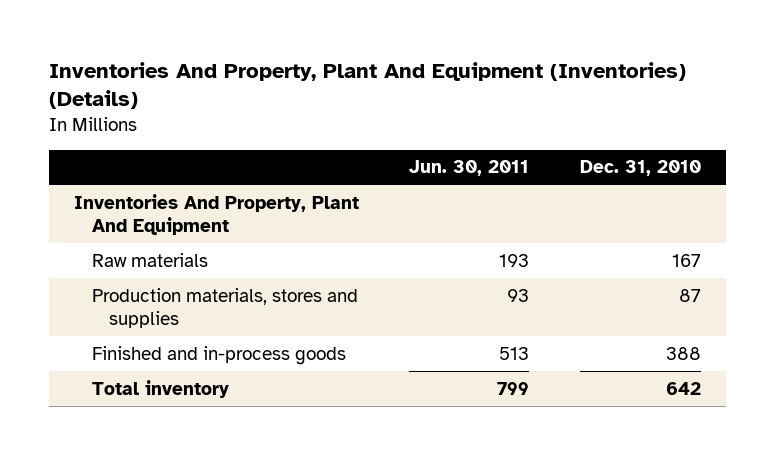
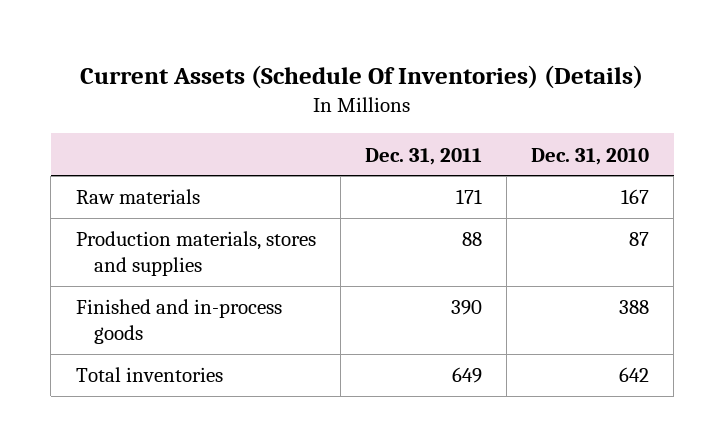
- Inventories And Property, Plant And Equipment (Inventories) (Details)
+ Current Assets (Schedule Of Inventories) (Details)
- | Jun. 30, 2011 | Dec. 31, 2010
+ | Dec. 31, 2011 | Dec. 31, 2010
- Inventories And Property, Plant And Equipment
- Total inventory | 799 | 642
+ Total inventories | 649 | 642

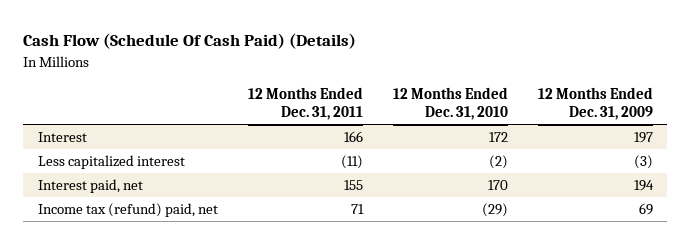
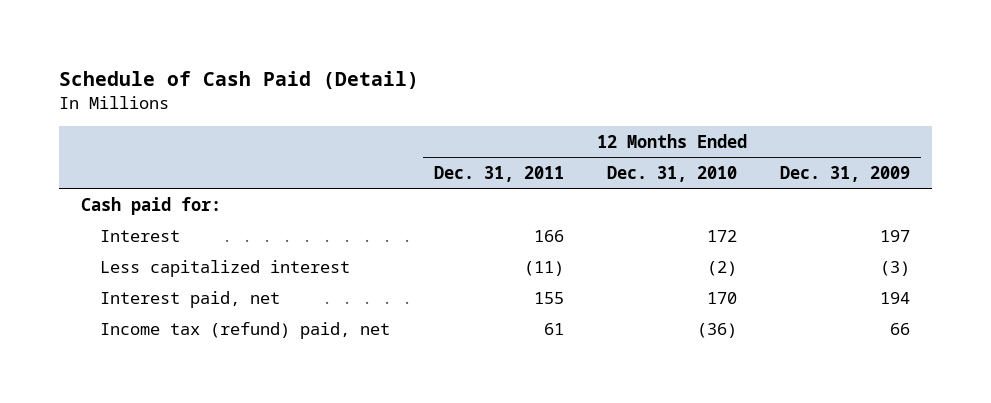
- Cash Flow (Schedule Of Cash Paid) (Details)
+ Schedule of Cash Paid (Detail)
+ Cash paid for:
- Income tax (refund) paid, net | 71 | (29) | 69
+ Income tax (refund) paid, net | 61 | (36) | 66

